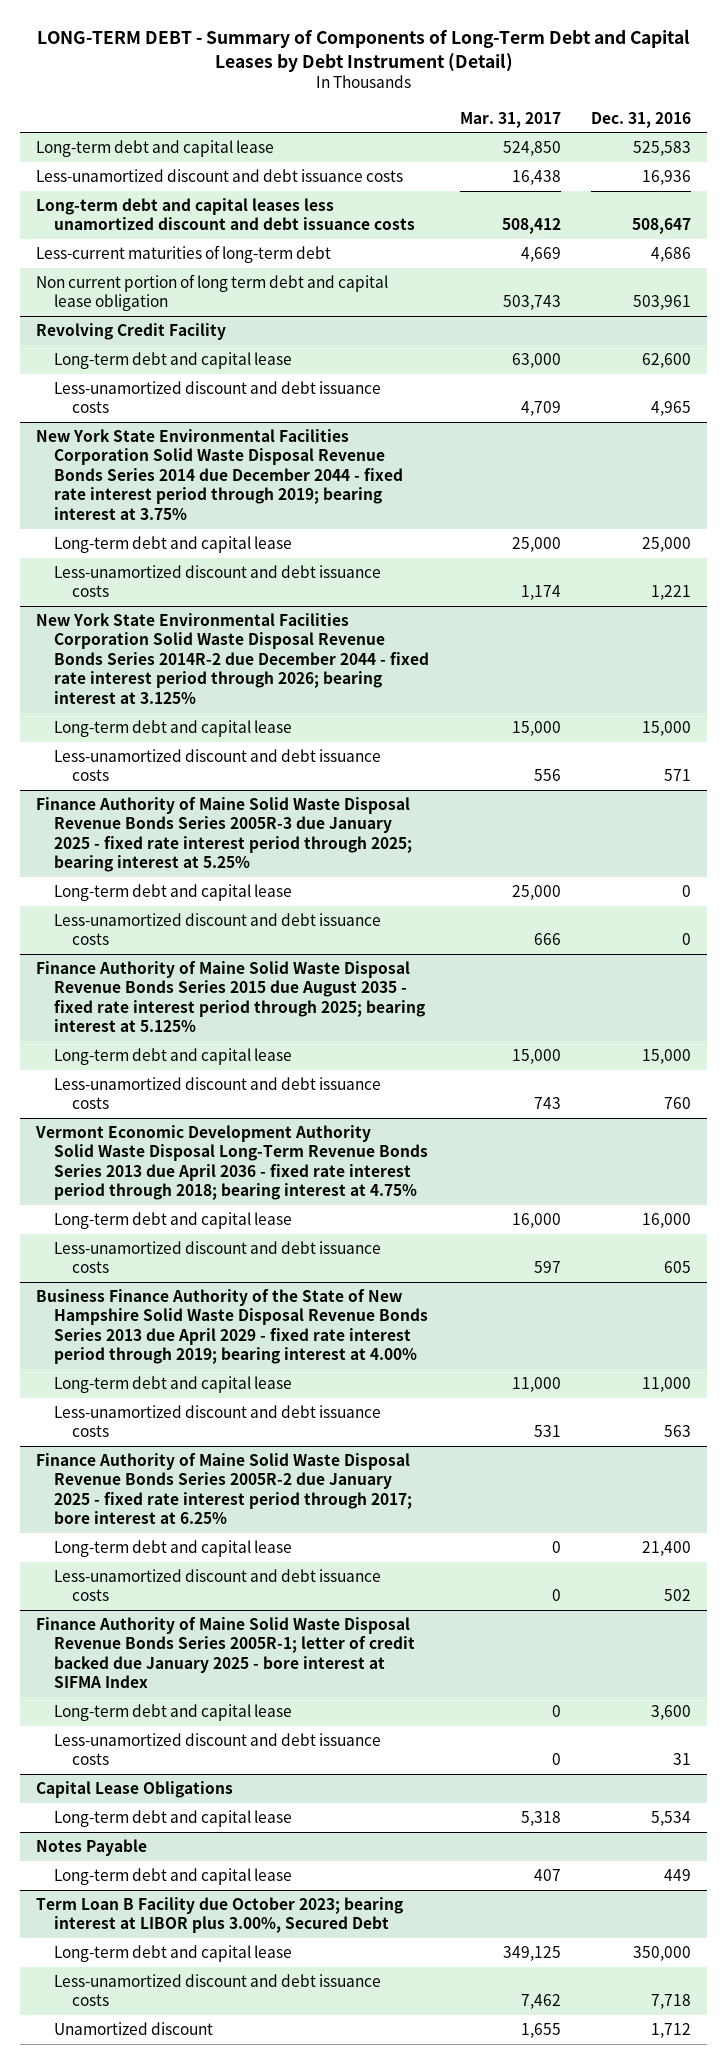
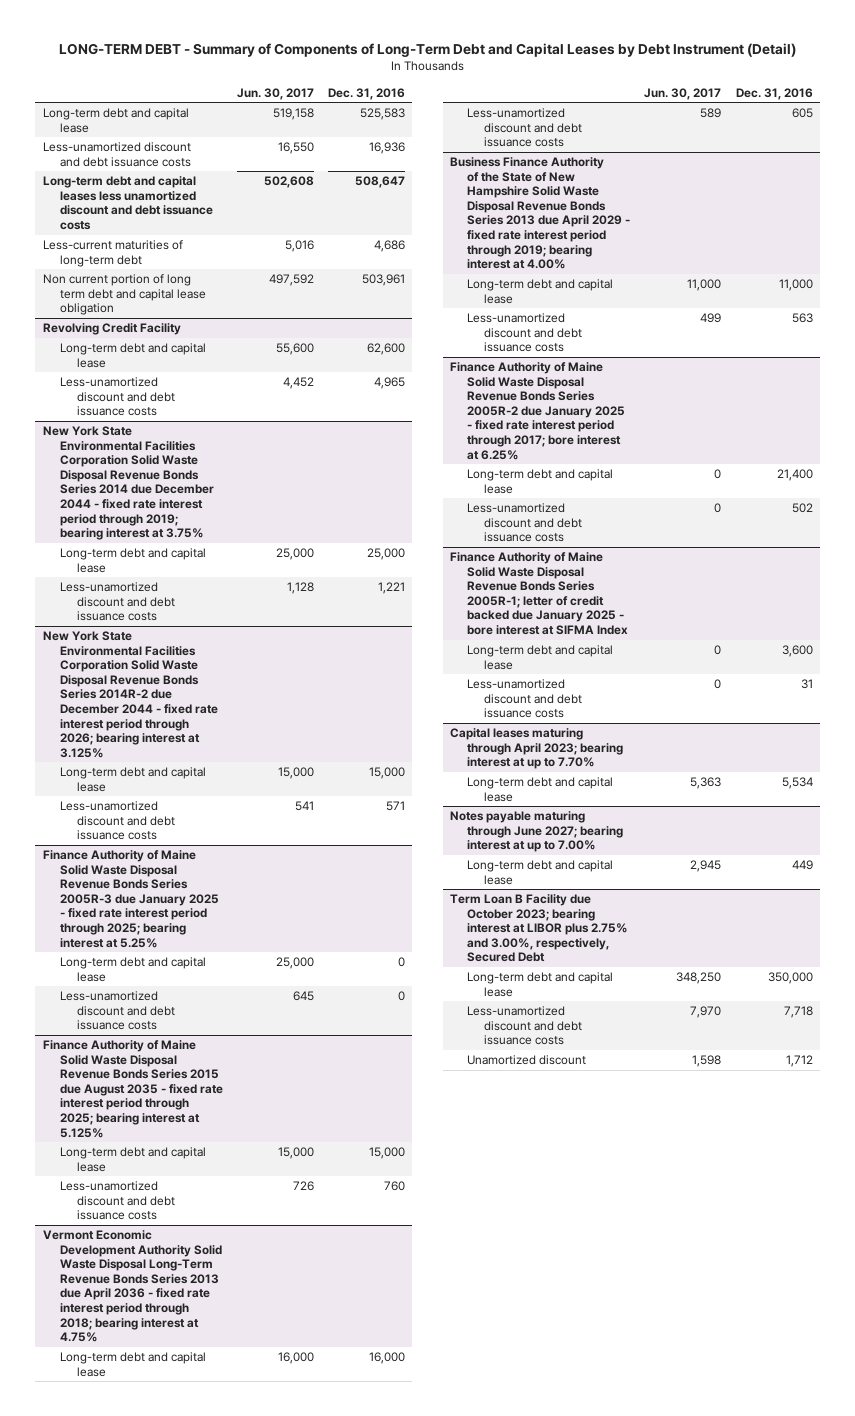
- | Mar. 31, 2017 | Dec. 31, 2016
+ | Jun. 30, 2017 | Dec. 31, 2016
- Capital Lease Obligations
+ Capital leases maturing through April 2023; bearing interest at up to 7.70%
- Notes Payable
+ Notes payable maturing through June 2027; bearing interest at up to 7.00%
- Term Loan B Facility due October 2023; bearing interest at LIBOR plus 3.00%, Secured Debt
+ Term Loan B Facility due October 2023; bearing interest at LIBOR plus 2.75% and 3.00%, respectively, Secured Debt

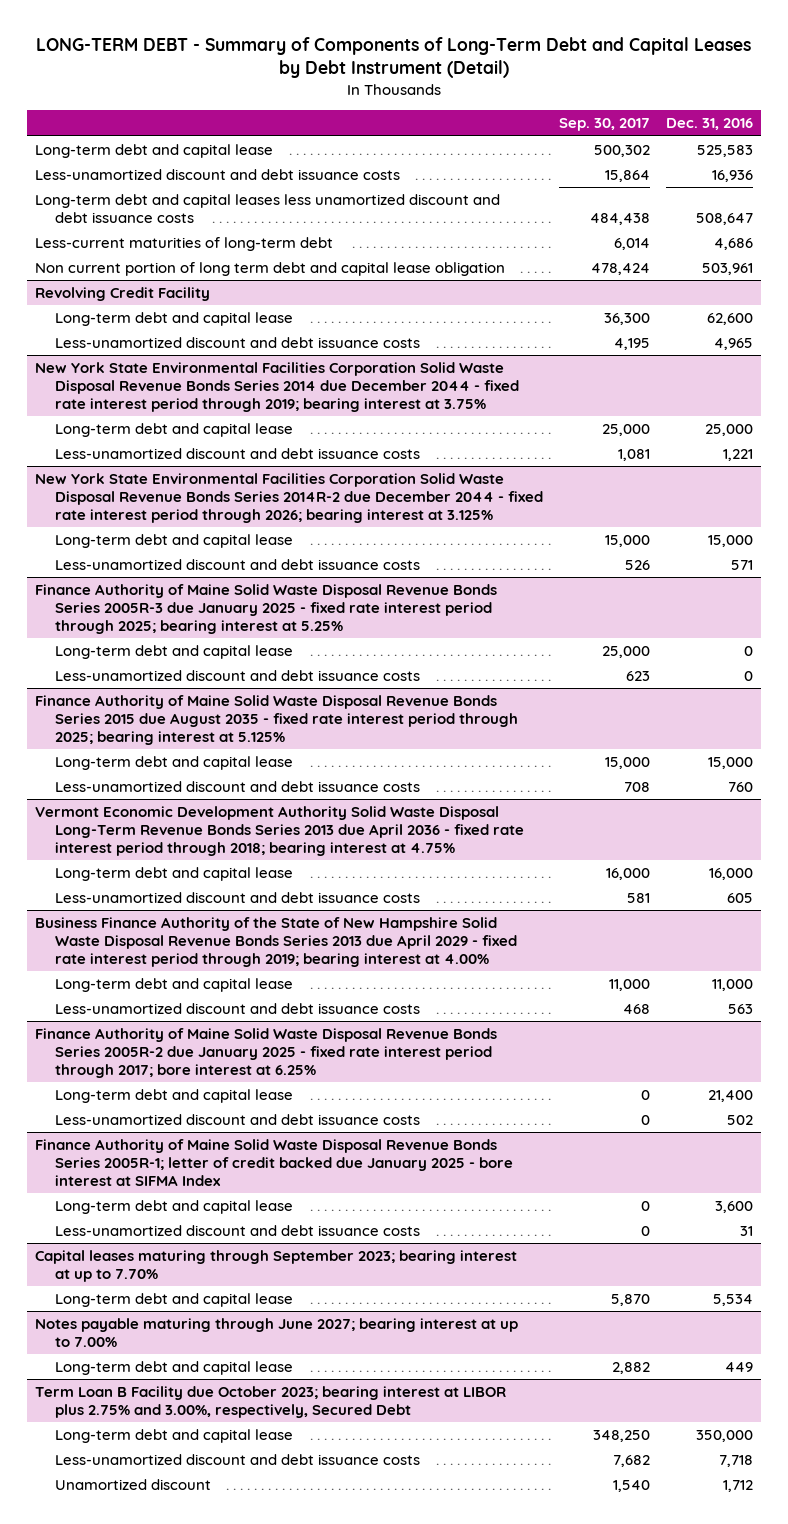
- | Jun. 30, 2017 | Dec. 31, 2016
+ | Sep. 30, 2017 | Dec. 31, 2016
- Capital leases maturing through April 2023; bearing interest at up to 7.70%
+ Capital leases maturing through September 2023; bearing interest at up to 7.70%

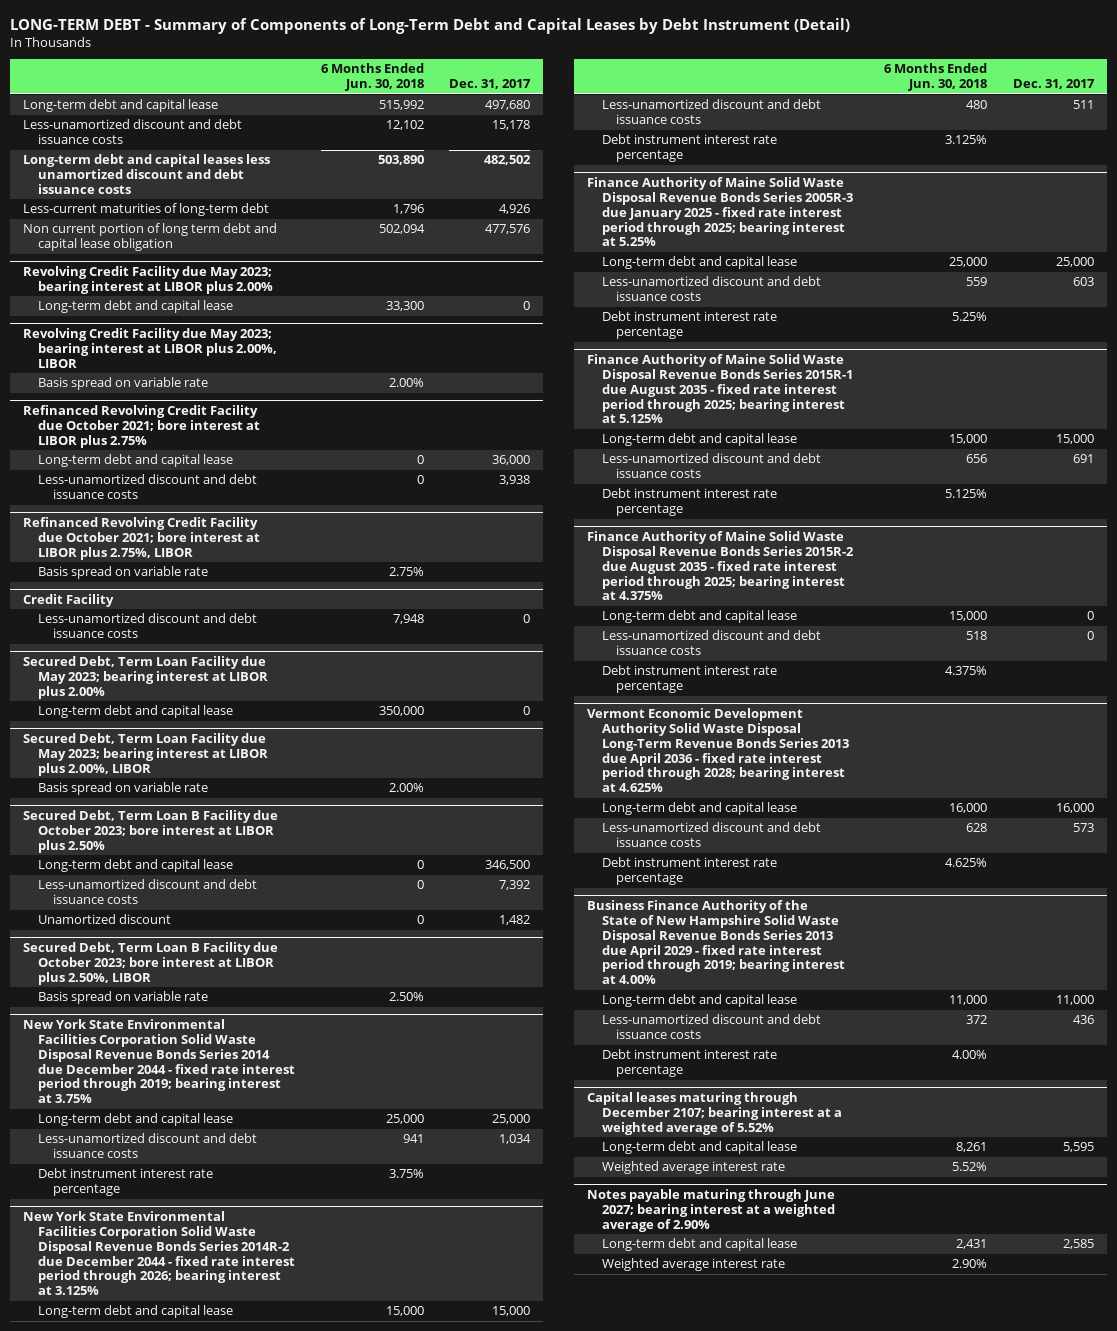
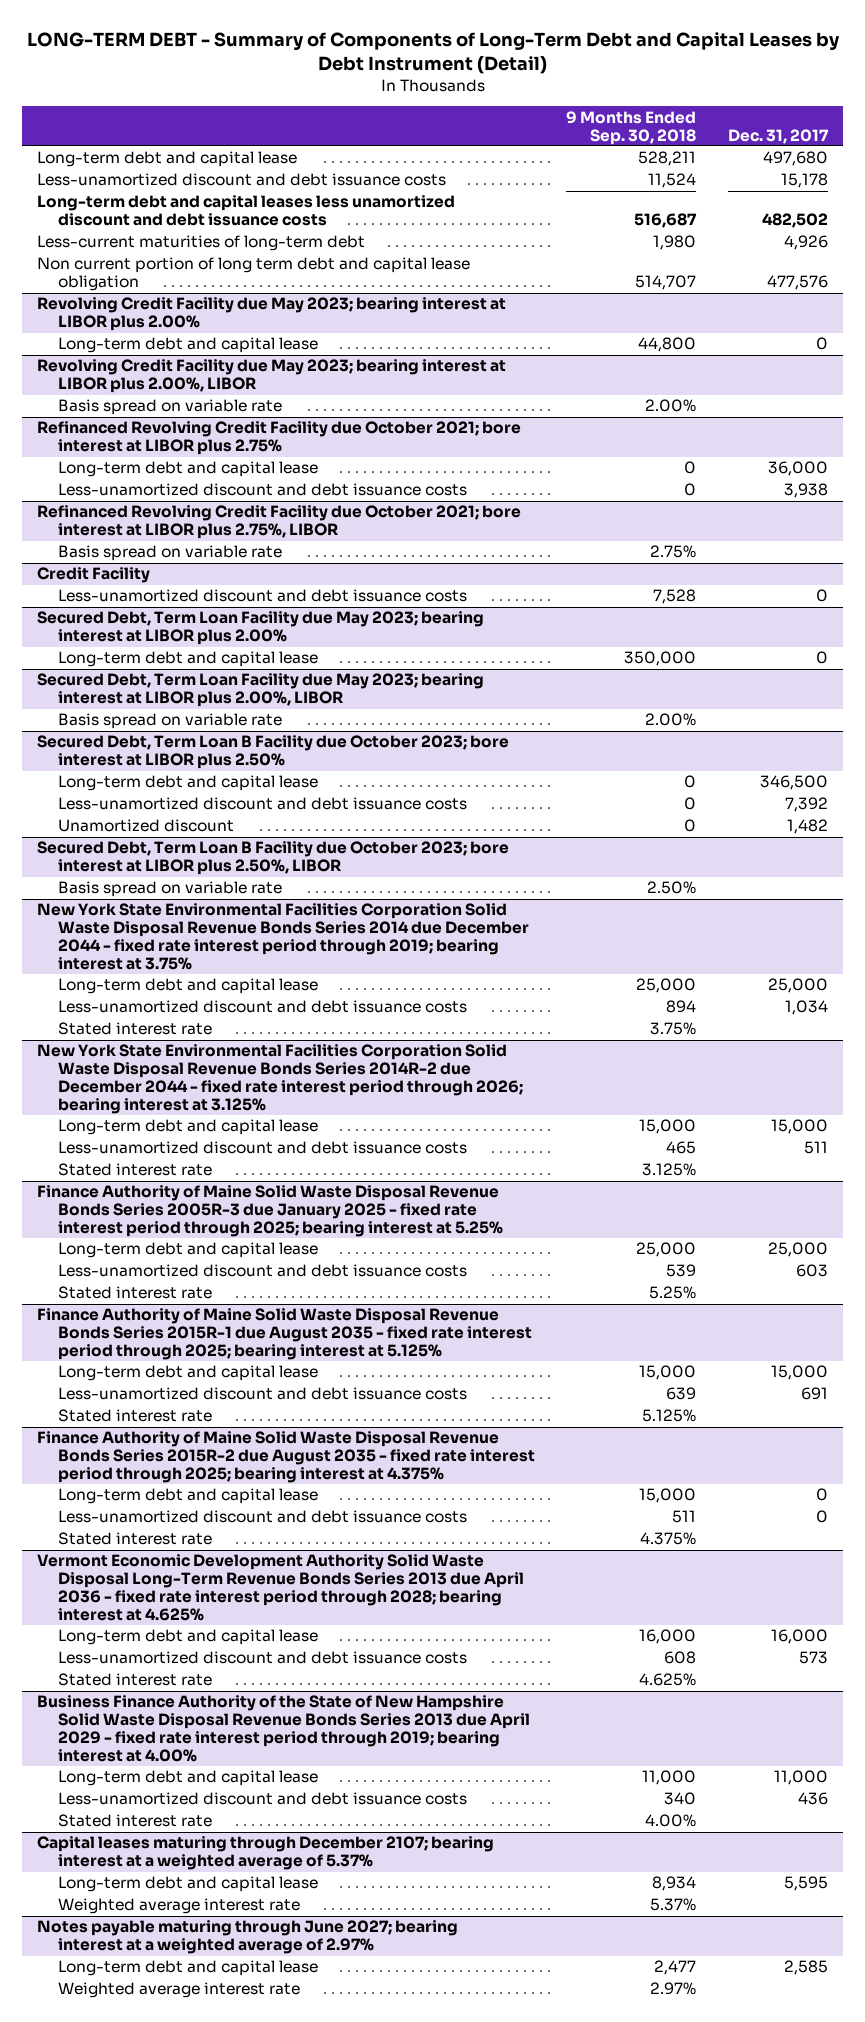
- | 6 Months Ended Jun. 30, 2018 | Dec. 31, 2017
+ | 9 Months Ended Sep. 30, 2018 | Dec. 31, 2017
@ New York State Environmental Facilities Corporation Solid Waste Disposal Revenue Bonds Series 2014 due December 2044 - fixed rate interest period through 2019; bearing interest at 3.75%
- Debt instrument interest rate percentage | 3.75% |
+ Stated interest rate | 3.75% |
@ New York State Environmental Facilities Corporation Solid Waste Disposal Revenue Bonds Series 2014R-2 due December 2044 - fixed rate interest period through 2026; bearing interest at 3.125%
- Debt instrument interest rate percentage | 3.125% |
+ Stated interest rate | 3.125% |
@ Finance Authority of Maine Solid Waste Disposal Revenue Bonds Series 2005R-3 due January 2025 - fixed rate interest period through 2025; bearing interest at 5.25%
- Debt instrument interest rate percentage | 5.25% |
+ Stated interest rate | 5.25% |
@ Finance Authority of Maine Solid Waste Disposal Revenue Bonds Series 2015R-1 due August 2035 - fixed rate interest period through 2025; bearing interest at 5.125%
- Debt instrument interest rate percentage | 5.125% |
+ Stated interest rate | 5.125% |
@ Finance Authority of Maine Solid Waste Disposal Revenue Bonds Series 2015R-2 due August 2035 - fixed rate interest period through 2025; bearing interest at 4.375%
- Debt instrument interest rate percentage | 4.375% |
+ Stated interest rate | 4.375% |
@ Vermont Economic Development Authority Solid Waste Disposal Long-Term Revenue Bonds Series 2013 due April 2036 - fixed rate interest period through 2028; bearing interest at 4.625%
- Debt instrument interest rate percentage | 4.625% |
+ Stated interest rate | 4.625% |
@ Business Finance Authority of the State of New Hampshire Solid Waste Disposal Revenue Bonds Series 2013 due April 2029 - fixed rate interest period through 2019; bearing interest at 4.00%
- Debt instrument interest rate percentage | 4.00% |
- Capital leases maturing through December 2107; bearing interest at a weighted average of 5.52%
@ Business Finance Authority of the State of New Hampshire Solid Waste Disposal Revenue Bonds Series 2013 due April 2029 - fixed rate interest period through 2019; bearing interest at 4.00%
+ Stated interest rate | 4.00% |
+ Capital leases maturing through December 2107; bearing interest at a weighted average of 5.37%
- Notes payable maturing through June 2027; bearing interest at a weighted average of 2.90%
+ Notes payable maturing through June 2027; bearing interest at a weighted average of 2.97%

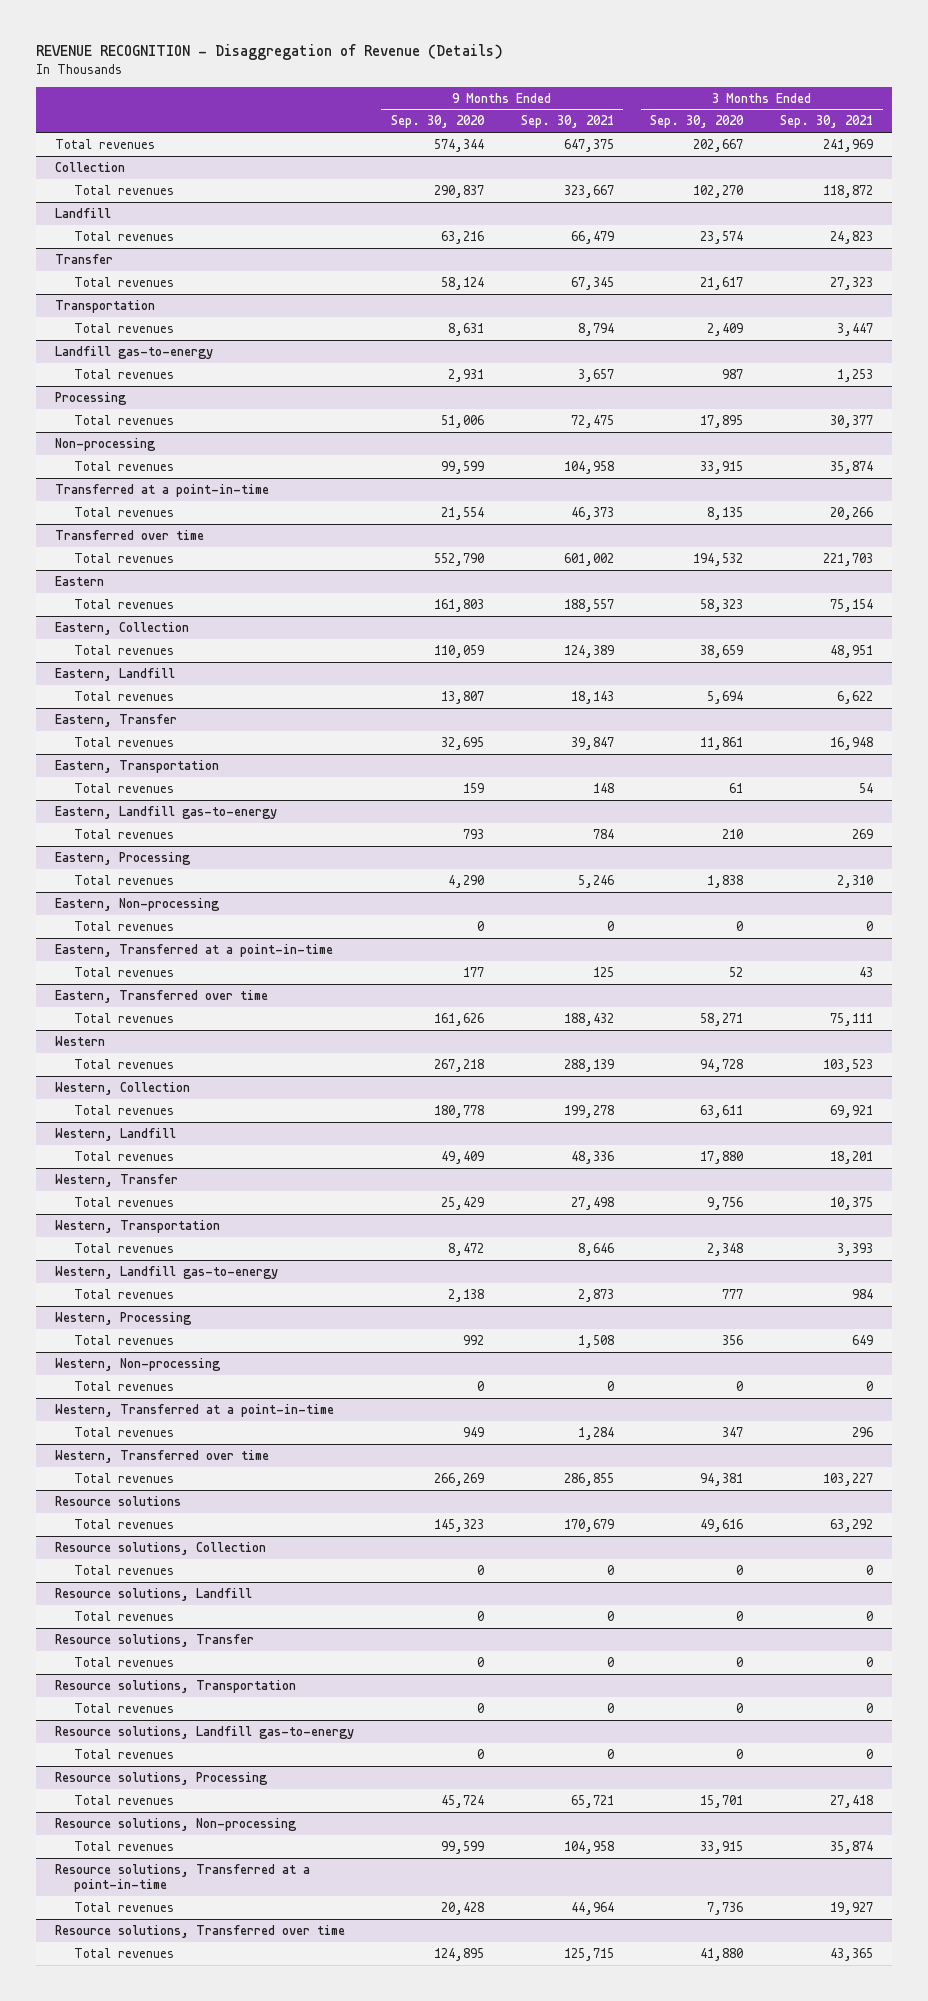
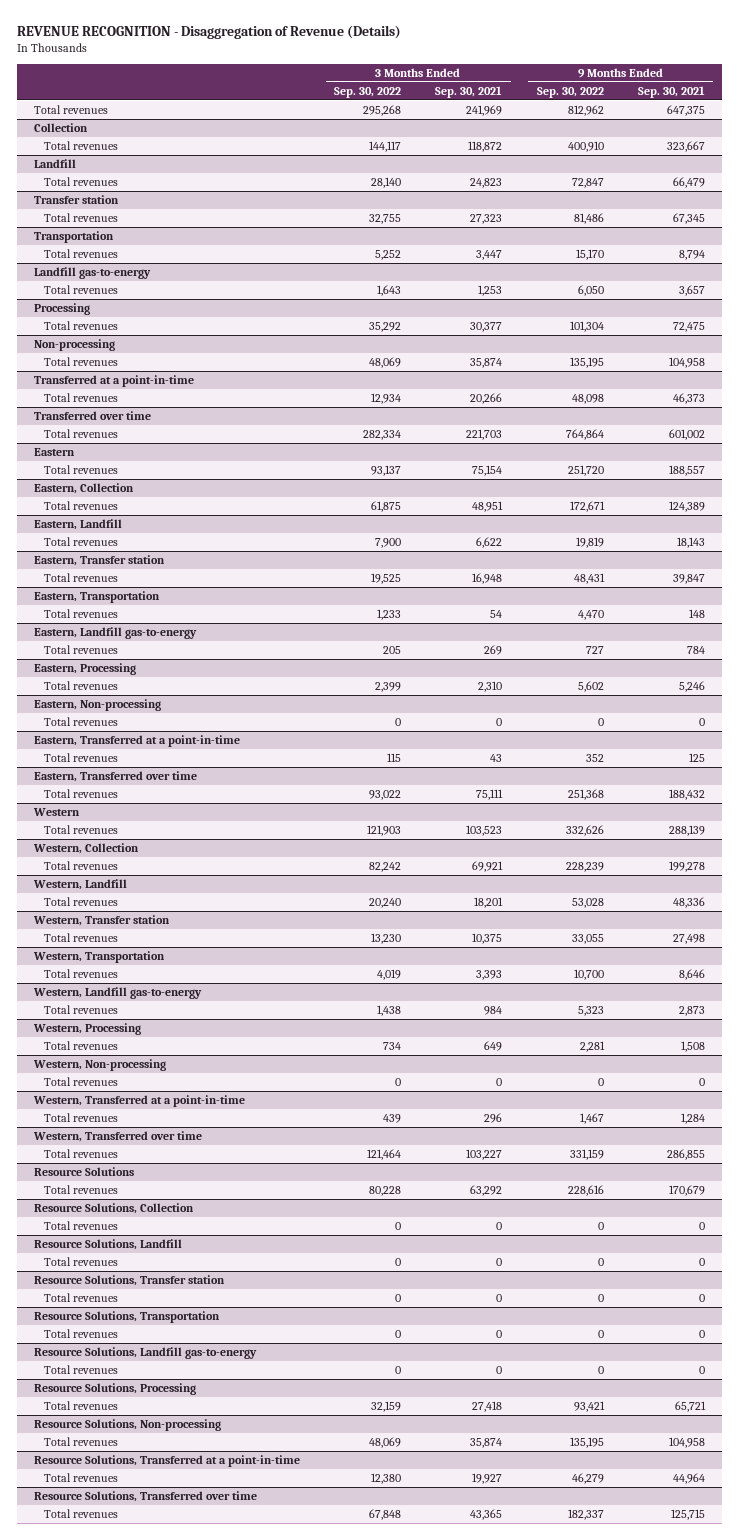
- | 9 Months Ended Sep. 30, 2020 | 9 Months Ended Sep. 30, 2021 | 3 Months Ended Sep. 30, 2020 | 3 Months Ended Sep. 30, 2021
+ | 3 Months Ended Sep. 30, 2022 | 3 Months Ended Sep. 30, 2021 | 9 Months Ended Sep. 30, 2022 | 9 Months Ended Sep. 30, 2021
- Transfer
+ Transfer station
- Eastern, Transfer
+ Eastern, Transfer station
- Western, Transfer
+ Western, Transfer station
- Resource solutions
+ Resource Solutions
- Resource solutions, Collection
+ Resource Solutions, Collection
- Resource solutions, Landfill
+ Resource Solutions, Landfill
- Resource solutions, Transfer
+ Resource Solutions, Transfer station
- Resource solutions, Transportation
+ Resource Solutions, Transportation
- Resource solutions, Landfill gas-to-energy
+ Resource Solutions, Landfill gas-to-energy
- Resource solutions, Processing
+ Resource Solutions, Processing
- Resource solutions, Non-processing
+ Resource Solutions, Non-processing
- Resource solutions, Transferred at a point-in-time
+ Resource Solutions, Transferred at a point-in-time
- Resource solutions, Transferred over time
+ Resource Solutions, Transferred over time

